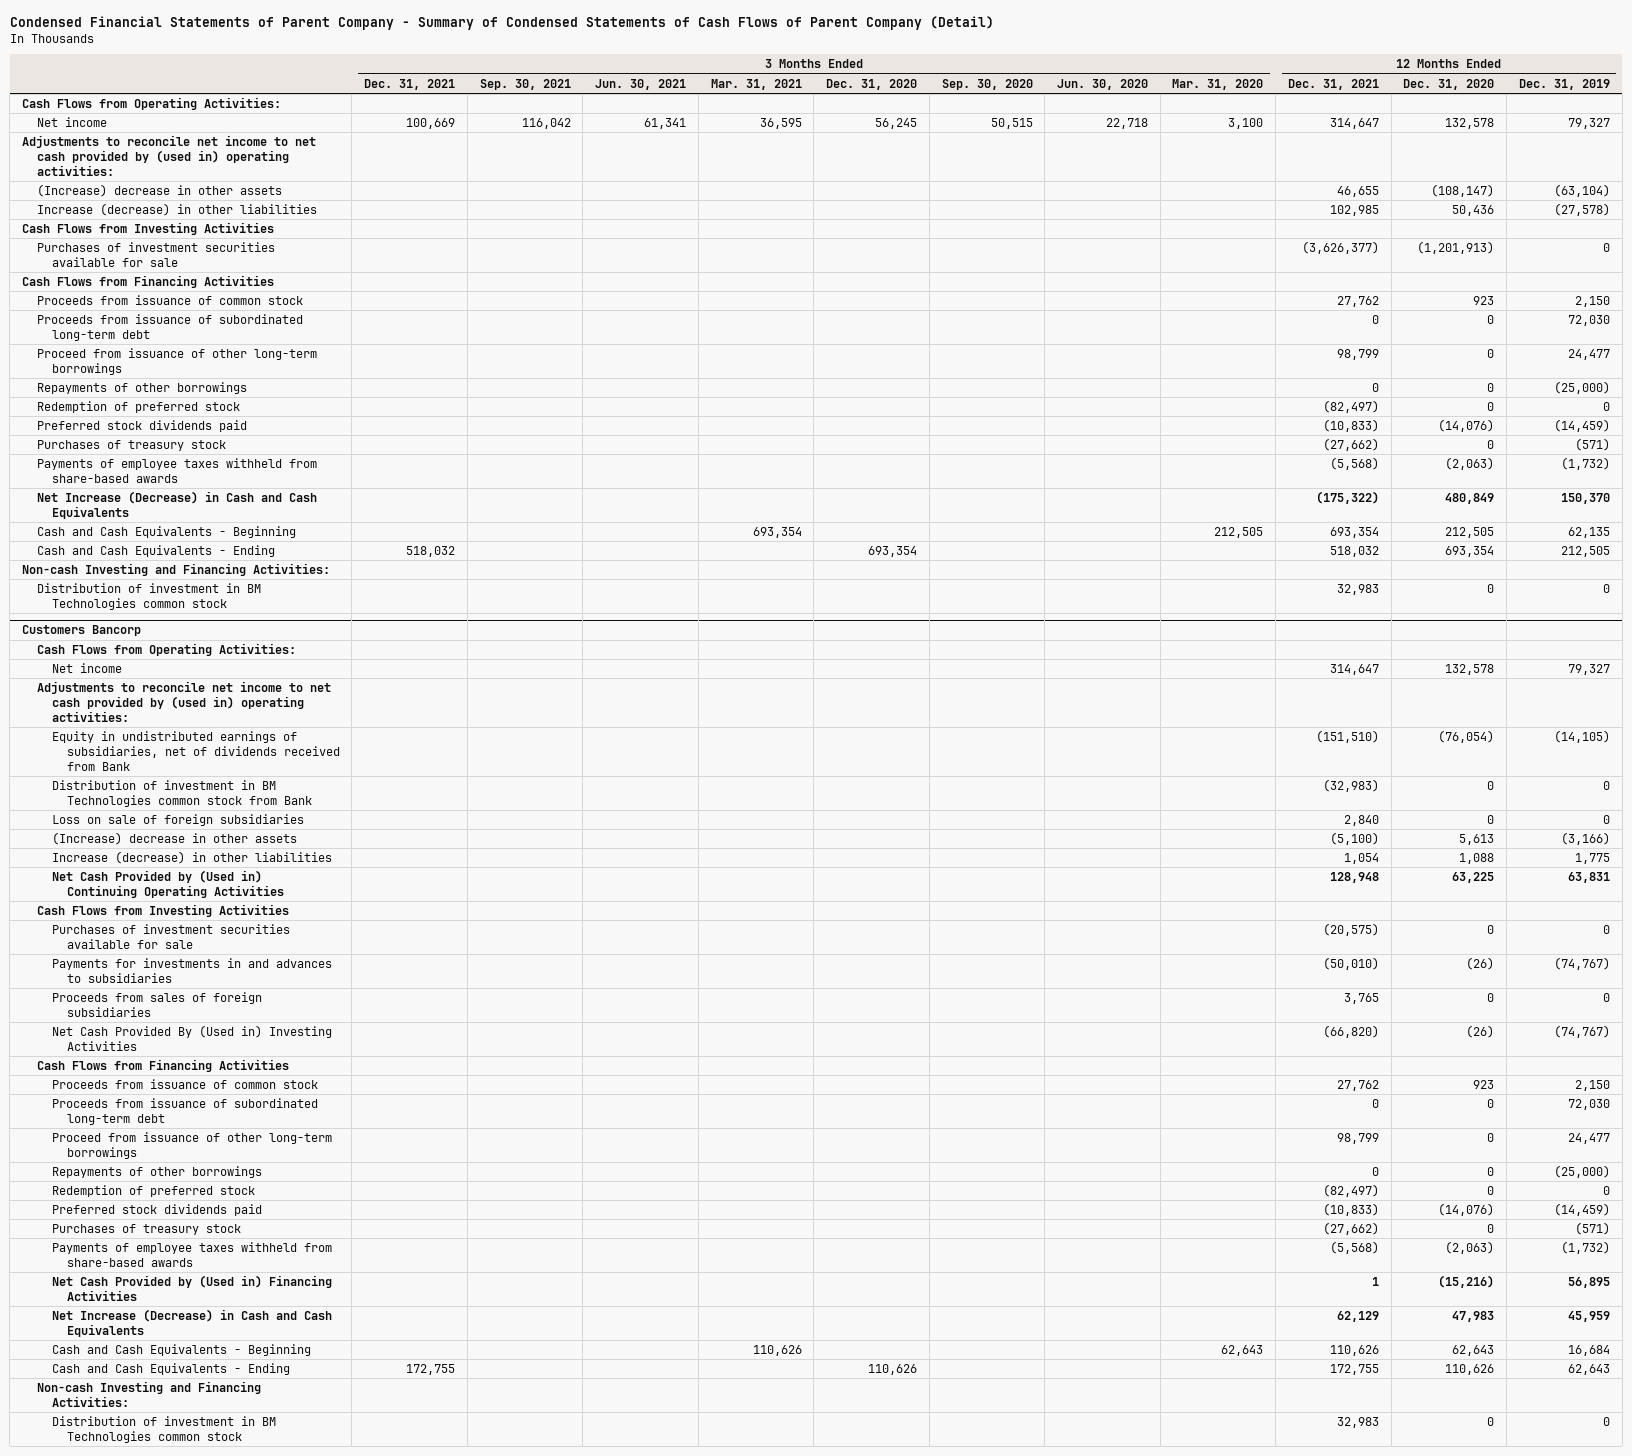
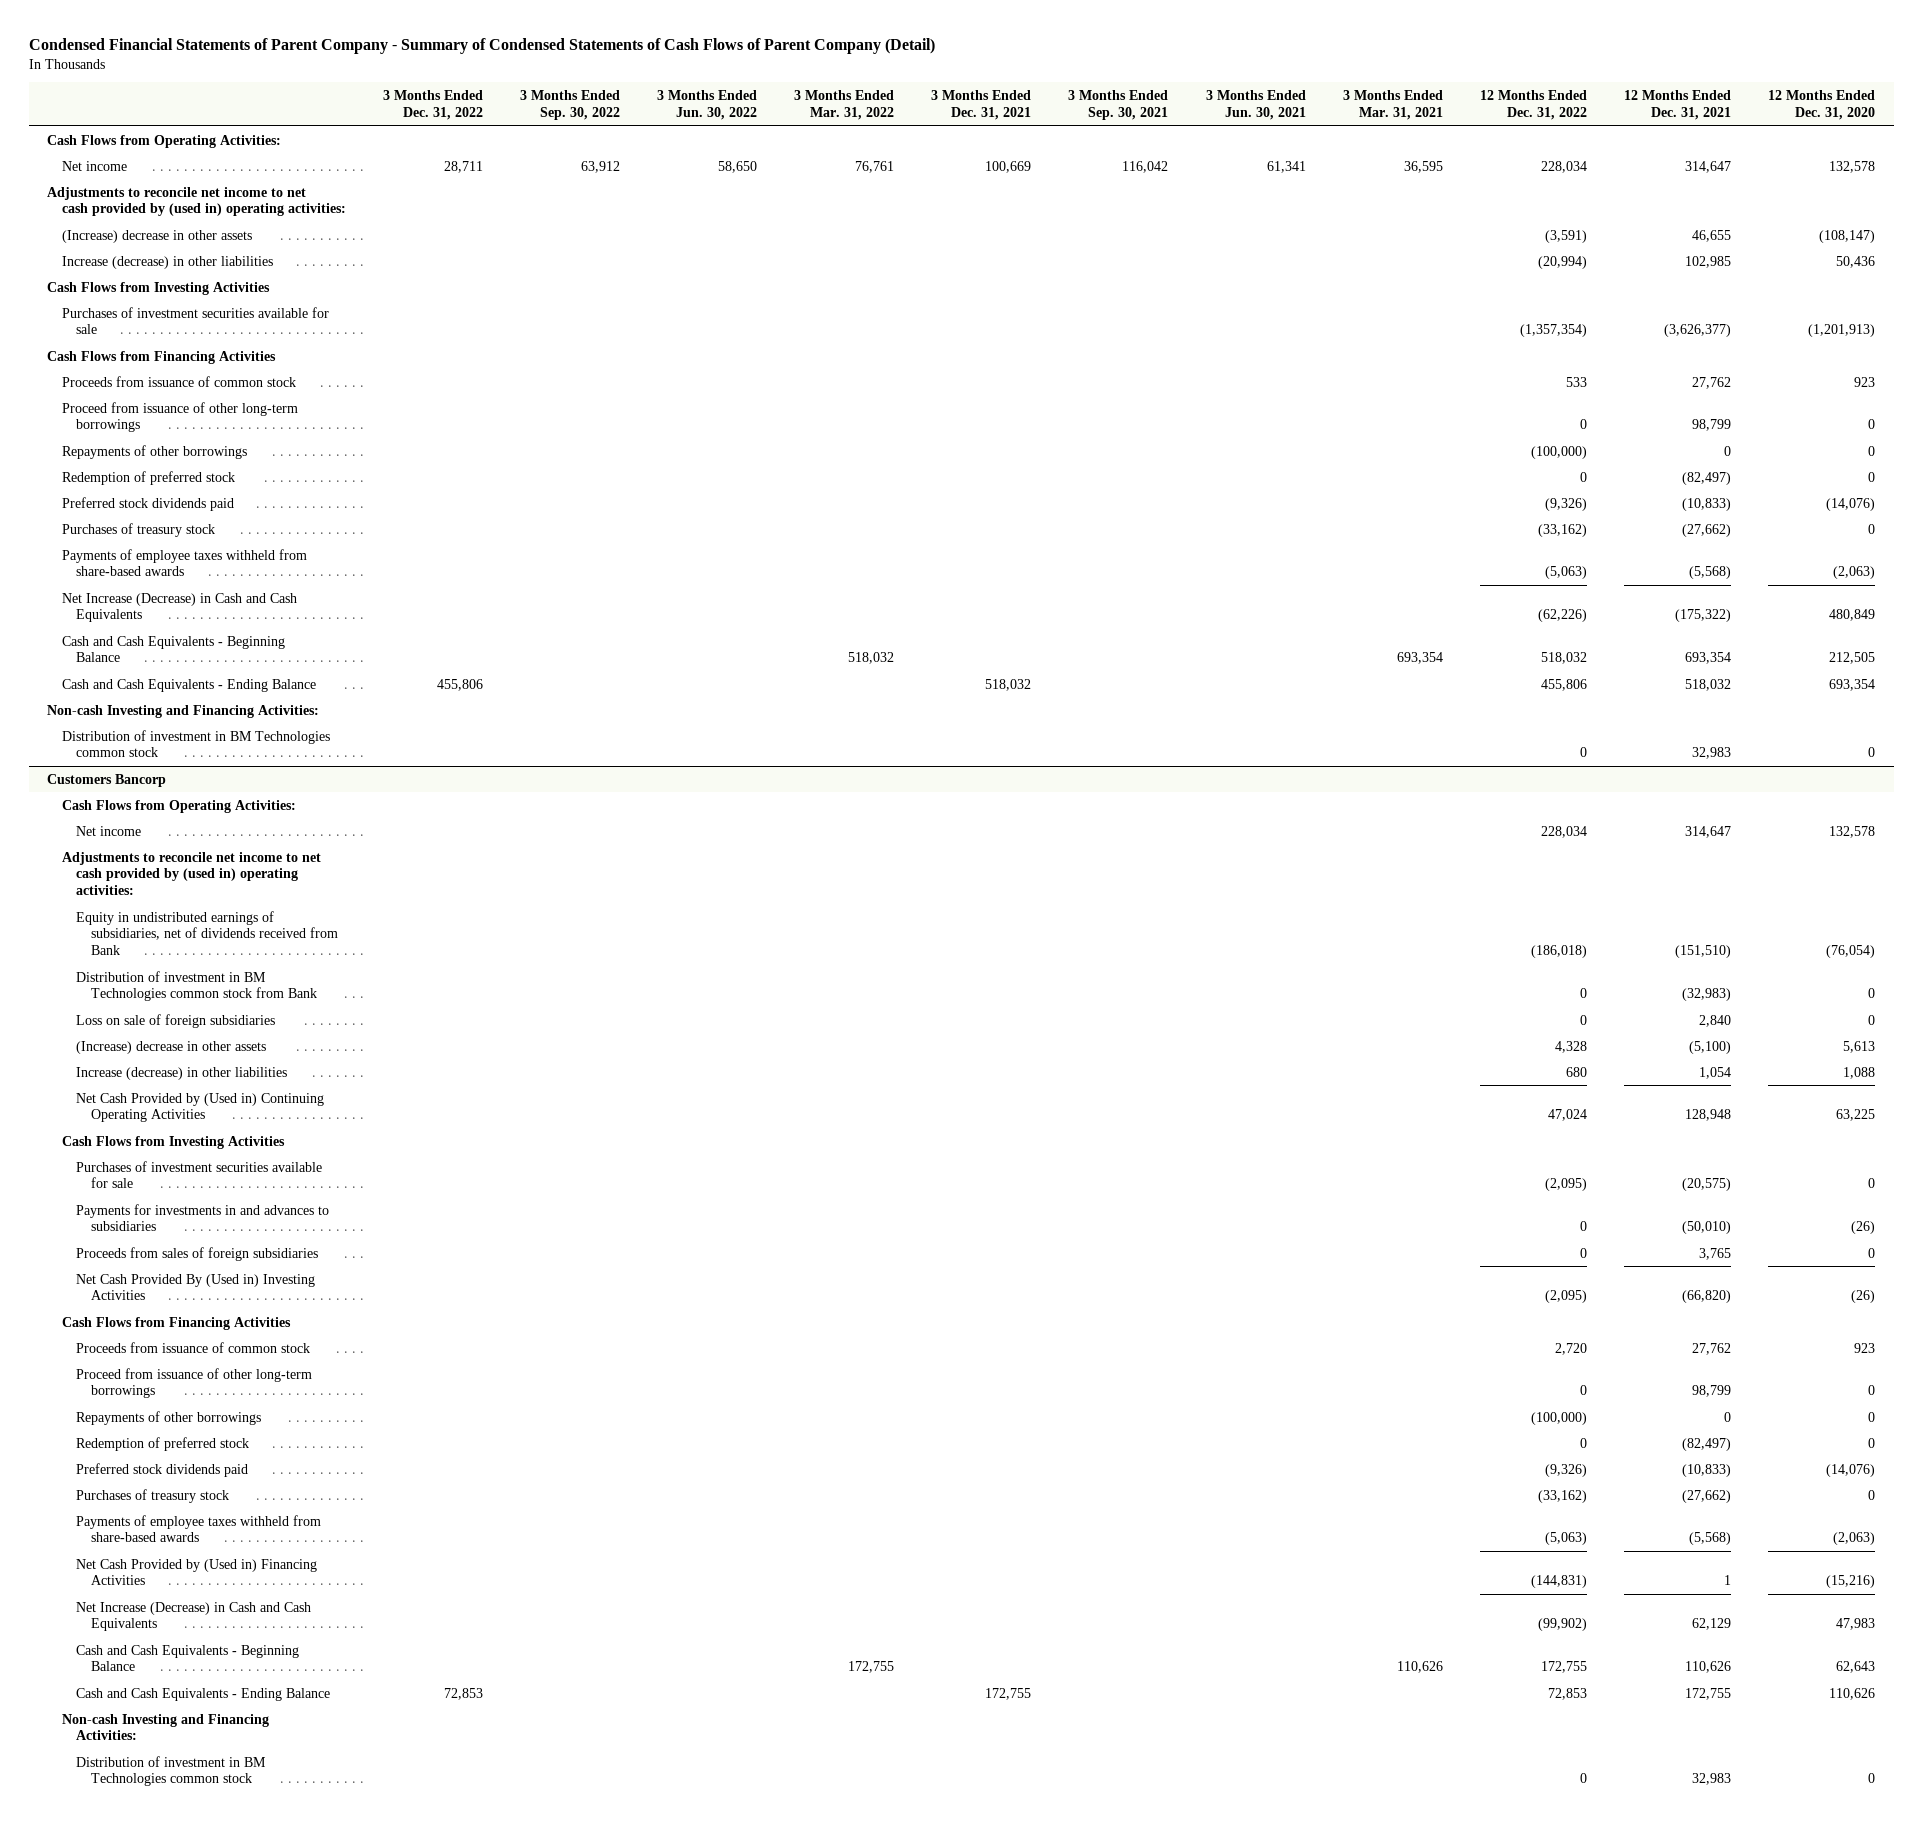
- | 3 Months Ended Dec. 31, 2021 | 3 Months Ended Sep. 30, 2021 | 3 Months Ended Jun. 30, 2021 | 3 Months Ended Mar. 31, 2021 | 3 Months Ended Dec. 31, 2020 | 3 Months Ended Sep. 30, 2020 | 3 Months Ended Jun. 30, 2020 | 3 Months Ended Mar. 31, 2020 | 12 Months Ended Dec. 31, 2021 | 12 Months Ended Dec. 31, 2020 | 12 Months Ended Dec. 31, 2019
+ | 3 Months Ended Dec. 31, 2022 | 3 Months Ended Sep. 30, 2022 | 3 Months Ended Jun. 30, 2022 | 3 Months Ended Mar. 31, 2022 | 3 Months Ended Dec. 31, 2021 | 3 Months Ended Sep. 30, 2021 | 3 Months Ended Jun. 30, 2021 | 3 Months Ended Mar. 31, 2021 | 12 Months Ended Dec. 31, 2022 | 12 Months Ended Dec. 31, 2021 | 12 Months Ended Dec. 31, 2020
- Proceeds from issuance of subordinated long-term debt | | | | | | | | | 0 | 0 | 72,030
- Cash and Cash Equivalents - Beginning | | | | 693,354 | | | | 212,505 | 693,354 | 212,505 | 62,135
- Cash and Cash Equivalents - Ending | 518,032 | | | | 693,354 | | | | 518,032 | 693,354 | 212,505
+ Cash and Cash Equivalents - Beginning Balance | | | | 518,032 | | | | 693,354 | 518,032 | 693,354 | 212,505
+ Cash and Cash Equivalents - Ending Balance | 455,806 | | | | 518,032 | | | | 455,806 | 518,032 | 693,354
@ Customers Bancorp
- Proceeds from issuance of subordinated long-term debt | | | | | | | | | 0 | 0 | 72,030
- Cash and Cash Equivalents - Beginning | | | | 110,626 | | | | 62,643 | 110,626 | 62,643 | 16,684
- Cash and Cash Equivalents - Ending | 172,755 | | | | 110,626 | | | | 172,755 | 110,626 | 62,643
+ Cash and Cash Equivalents - Beginning Balance | | | | 172,755 | | | | 110,626 | 172,755 | 110,626 | 62,643
+ Cash and Cash Equivalents - Ending Balance | 72,853 | | | | 172,755 | | | | 72,853 | 172,755 | 110,626

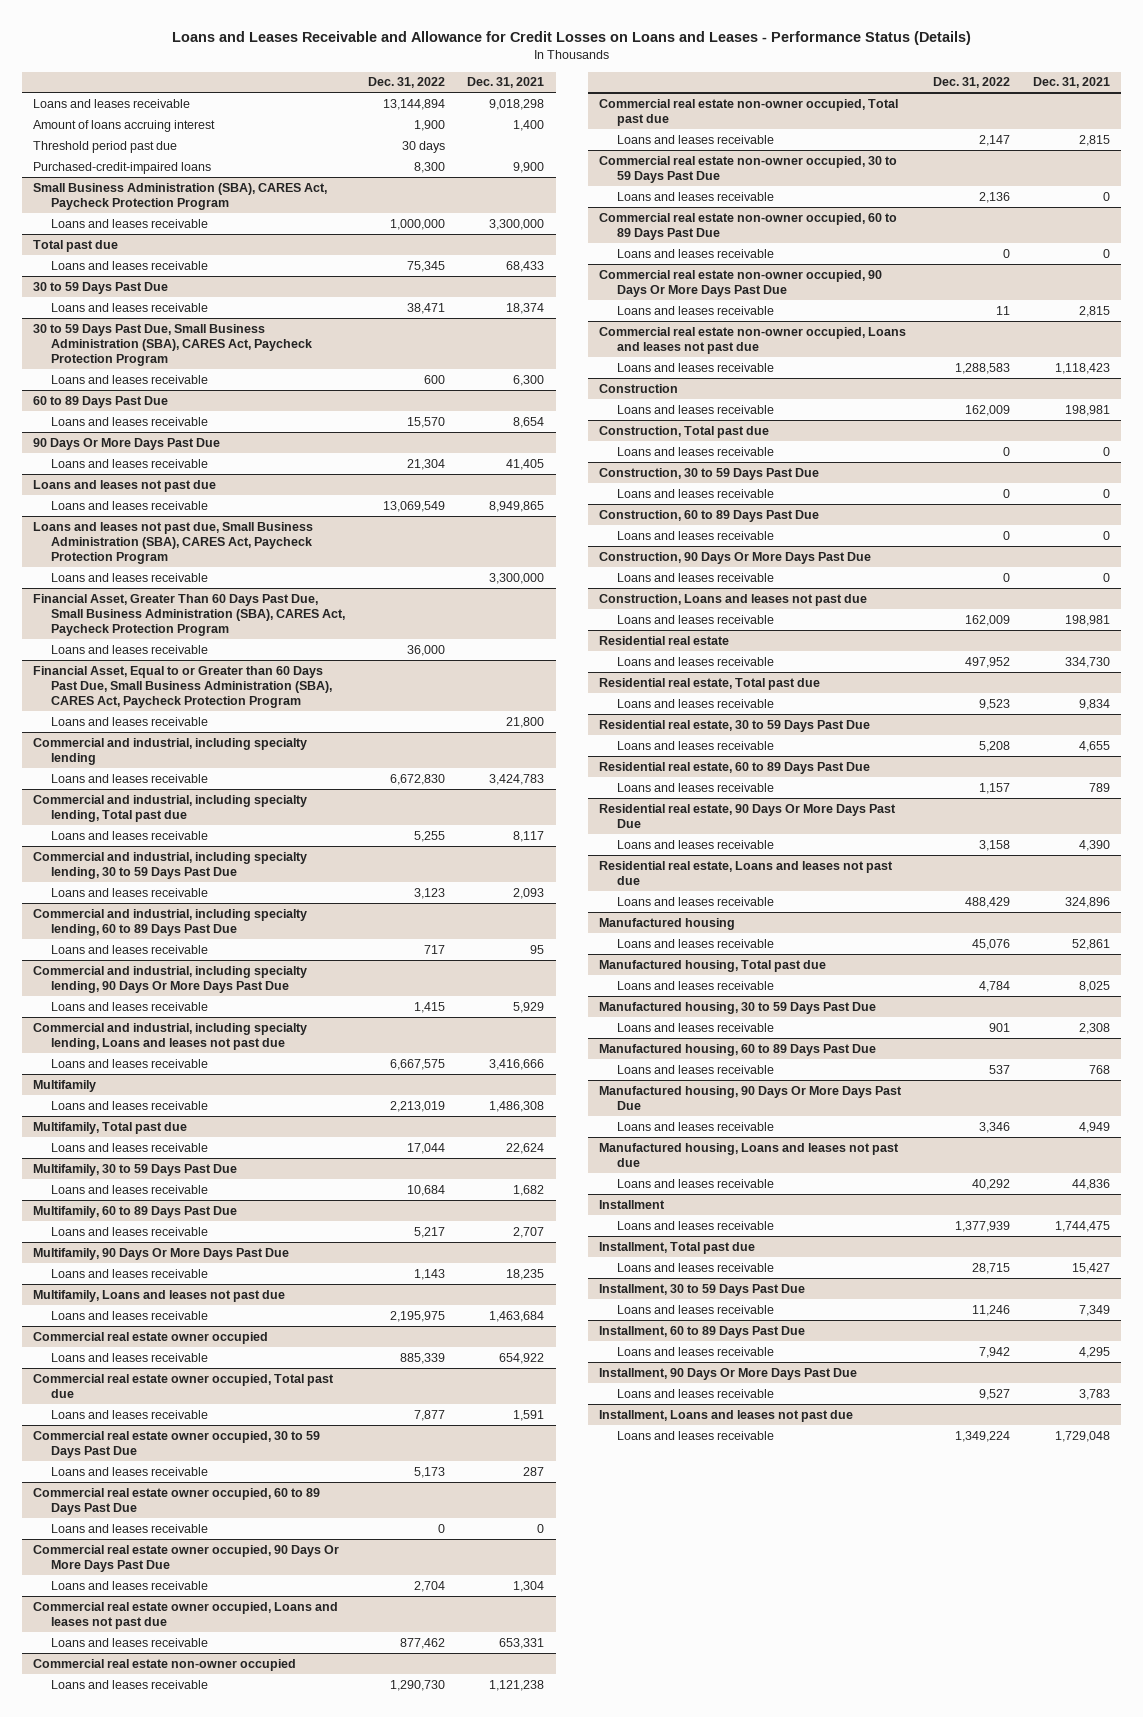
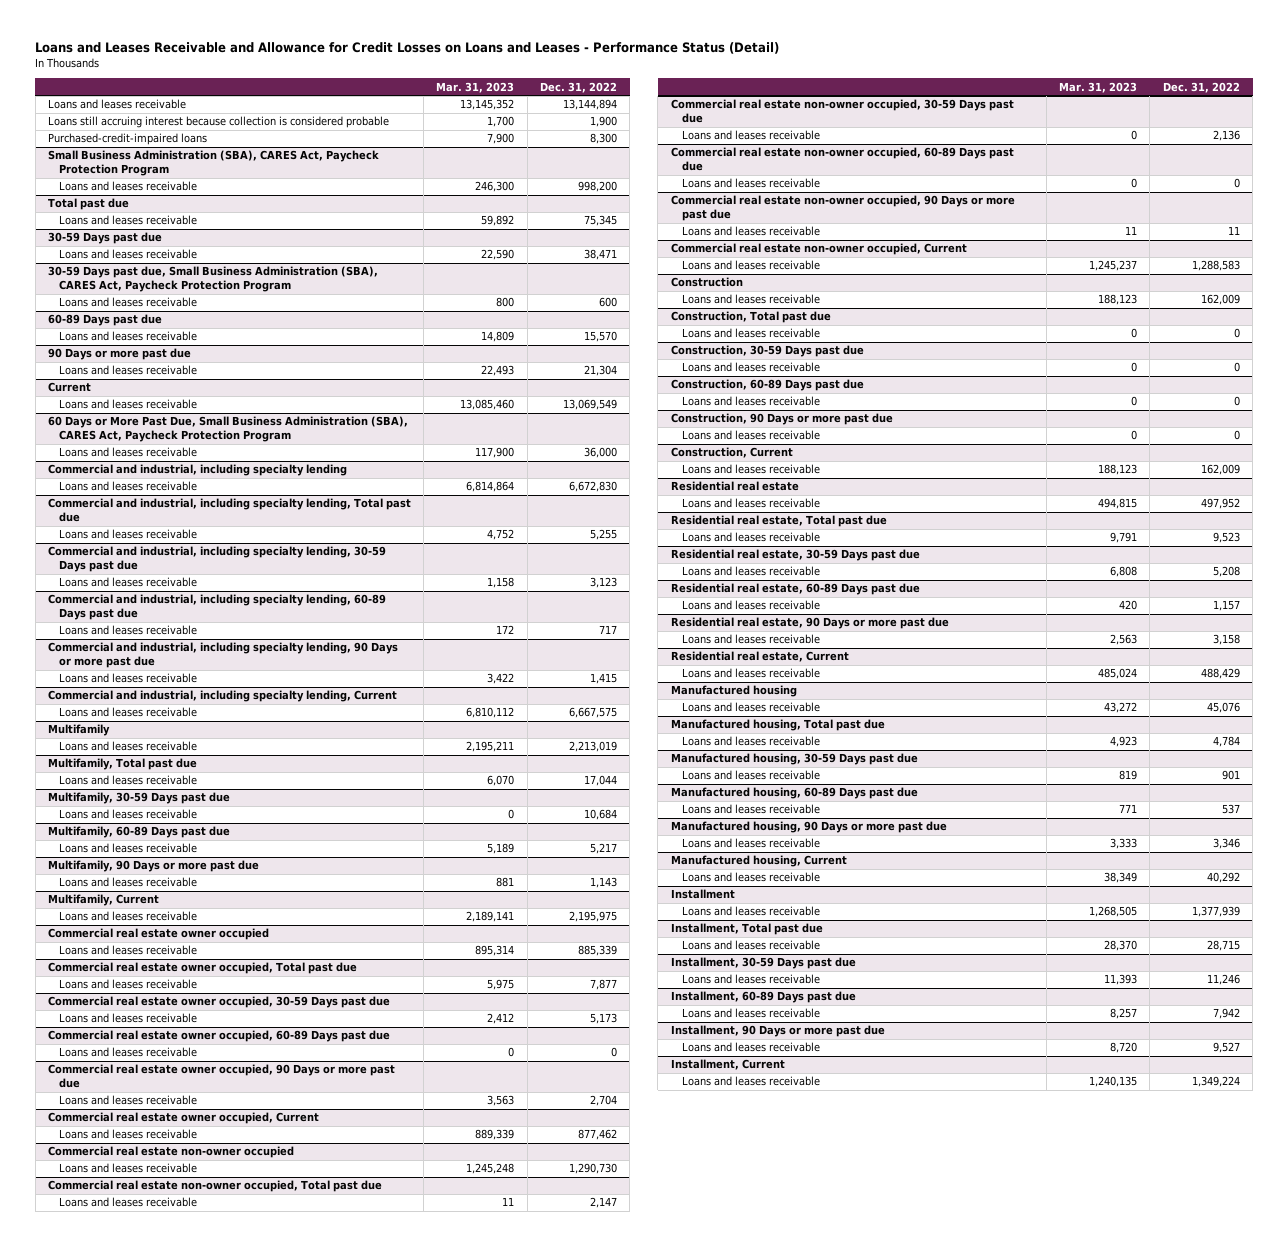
- Loans and Leases Receivable and Allowance for Credit Losses on Loans and Leases - Performance Status (Details)
+ Loans and Leases Receivable and Allowance for Credit Losses on Loans and Leases - Performance Status (Detail)
- | Dec. 31, 2022 | Dec. 31, 2021
+ | Mar. 31, 2023 | Dec. 31, 2022
- Amount of loans accruing interest | 1,900 | 1,400
- Threshold period past due | 30 days |
+ Loans still accruing interest because collection is considered probable | 1,700 | 1,900
@ Small Business Administration (SBA), CARES Act, Paycheck Protection Program
- Loans and leases receivable | 1,000,000 | 3,300,000
+ Loans and leases receivable | 246,300 | 998,200
- 30 to 59 Days Past Due
+ 30-59 Days past due
- 30 to 59 Days Past Due, Small Business Administration (SBA), CARES Act, Paycheck Protection Program
+ 30-59 Days past due, Small Business Administration (SBA), CARES Act, Paycheck Protection Program
- 60 to 89 Days Past Due
+ 60-89 Days past due
- 90 Days Or More Days Past Due
+ 90 Days or more past due
- Loans and leases not past due
+ Current
- Loans and leases not past due, Small Business Administration (SBA), CARES Act, Paycheck Protection Program
- Loans and leases receivable | | 3,300,000
- Financial Asset, Greater Than 60 Days Past Due, Small Business Administration (SBA), CARES Act, Paycheck Protection Program
+ 60 Days or More Past Due, Small Business Administration (SBA), CARES Act, Paycheck Protection Program
- Financial Asset, Equal to or Greater than 60 Days Past Due, Small Business Administration (SBA), CARES Act, Paycheck Protection Program
- Loans and leases receivable | | 21,800
- Commercial and industrial, including specialty lending, 30 to 59 Days Past Due
+ Commercial and industrial, including specialty lending, 30-59 Days past due
- Commercial and industrial, including specialty lending, 60 to 89 Days Past Due
+ Commercial and industrial, including specialty lending, 60-89 Days past due
- Commercial and industrial, including specialty lending, 90 Days Or More Days Past Due
+ Commercial and industrial, including specialty lending, 90 Days or more past due
- Commercial and industrial, including specialty lending, Loans and leases not past due
+ Commercial and industrial, including specialty lending, Current
- Multifamily, 30 to 59 Days Past Due
+ Multifamily, 30-59 Days past due
- Multifamily, 60 to 89 Days Past Due
+ Multifamily, 60-89 Days past due
- Multifamily, 90 Days Or More Days Past Due
+ Multifamily, 90 Days or more past due
- Multifamily, Loans and leases not past due
+ Multifamily, Current
- Commercial real estate owner occupied, 30 to 59 Days Past Due
+ Commercial real estate owner occupied, 30-59 Days past due
- Commercial real estate owner occupied, 60 to 89 Days Past Due
+ Commercial real estate owner occupied, 60-89 Days past due
- Commercial real estate owner occupied, 90 Days Or More Days Past Due
+ Commercial real estate owner occupied, 90 Days or more past due
- Commercial real estate owner occupied, Loans and leases not past due
+ Commercial real estate owner occupied, Current
- Commercial real estate non-owner occupied, 30 to 59 Days Past Due
+ Commercial real estate non-owner occupied, 30-59 Days past due
- Commercial real estate non-owner occupied, 60 to 89 Days Past Due
+ Commercial real estate non-owner occupied, 60-89 Days past due
- Commercial real estate non-owner occupied, 90 Days Or More Days Past Due
+ Commercial real estate non-owner occupied, 90 Days or more past due
- Commercial real estate non-owner occupied, Loans and leases not past due
+ Commercial real estate non-owner occupied, Current
- Construction, 30 to 59 Days Past Due
+ Construction, 30-59 Days past due
- Construction, 60 to 89 Days Past Due
+ Construction, 60-89 Days past due
- Construction, 90 Days Or More Days Past Due
+ Construction, 90 Days or more past due
- Construction, Loans and leases not past due
+ Construction, Current
- Residential real estate, 30 to 59 Days Past Due
+ Residential real estate, 30-59 Days past due
- Residential real estate, 60 to 89 Days Past Due
+ Residential real estate, 60-89 Days past due
- Residential real estate, 90 Days Or More Days Past Due
+ Residential real estate, 90 Days or more past due
- Residential real estate, Loans and leases not past due
+ Residential real estate, Current
- Manufactured housing, 30 to 59 Days Past Due
+ Manufactured housing, 30-59 Days past due
- Manufactured housing, 60 to 89 Days Past Due
+ Manufactured housing, 60-89 Days past due
- Manufactured housing, 90 Days Or More Days Past Due
+ Manufactured housing, 90 Days or more past due
- Manufactured housing, Loans and leases not past due
+ Manufactured housing, Current
- Installment, 30 to 59 Days Past Due
+ Installment, 30-59 Days past due
- Installment, 60 to 89 Days Past Due
+ Installment, 60-89 Days past due
- Installment, 90 Days Or More Days Past Due
+ Installment, 90 Days or more past due
- Installment, Loans and leases not past due
+ Installment, Current

